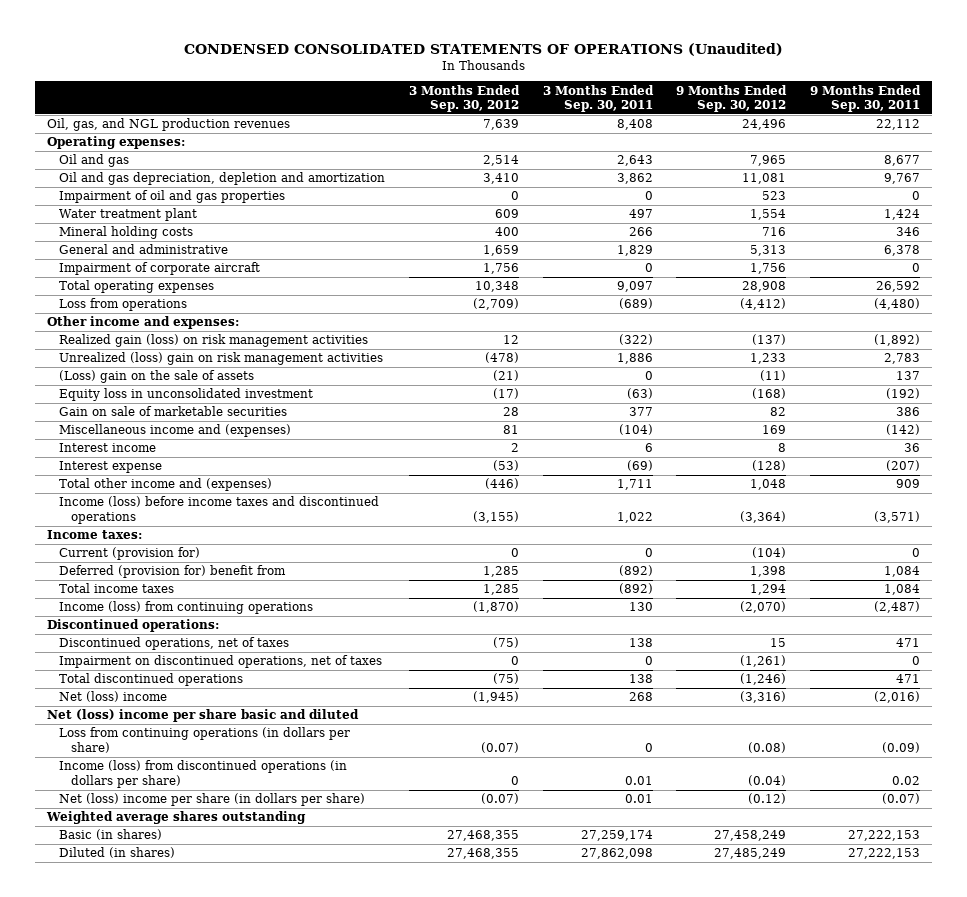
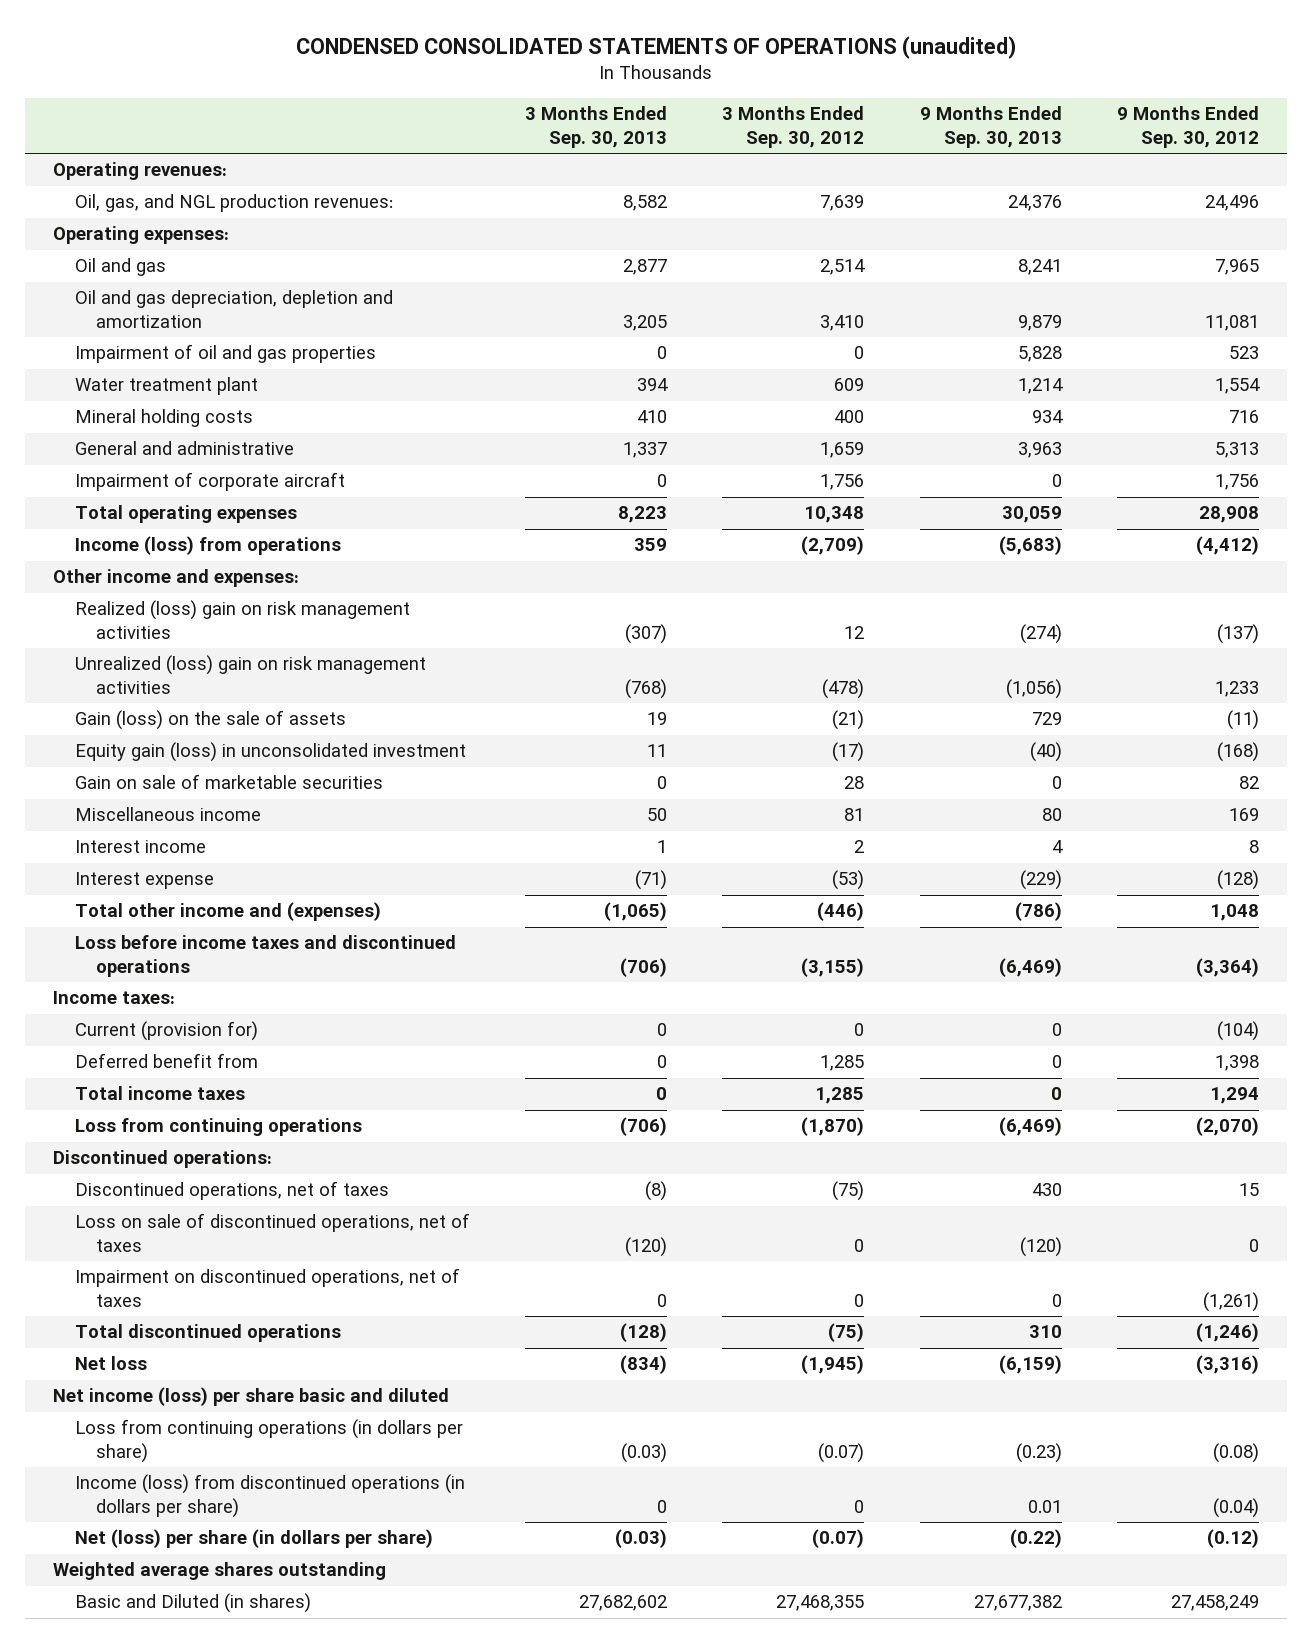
- CONDENSED CONSOLIDATED STATEMENTS OF OPERATIONS (Unaudited)
+ CONDENSED CONSOLIDATED STATEMENTS OF OPERATIONS (unaudited)
- | 3 Months Ended Sep. 30, 2012 | 3 Months Ended Sep. 30, 2011 | 9 Months Ended Sep. 30, 2012 | 9 Months Ended Sep. 30, 2011
+ | 3 Months Ended Sep. 30, 2013 | 3 Months Ended Sep. 30, 2012 | 9 Months Ended Sep. 30, 2013 | 9 Months Ended Sep. 30, 2012
- Oil, gas, and NGL production revenues | 7,639 | 8,408 | 24,496 | 22,112
+ Operating revenues:
+ Oil, gas, and NGL production revenues: | 8,582 | 7,639 | 24,376 | 24,496
- Loss from operations | (2,709) | (689) | (4,412) | (4,480)
+ Income (loss) from operations | 359 | (2,709) | (5,683) | (4,412)
- Realized gain (loss) on risk management activities | 12 | (322) | (137) | (1,892)
+ Realized (loss) gain on risk management activities | (307) | 12 | (274) | (137)
- (Loss) gain on the sale of assets | (21) | 0 | (11) | 137
- Equity loss in unconsolidated investment | (17) | (63) | (168) | (192)
+ Gain (loss) on the sale of assets | 19 | (21) | 729 | (11)
+ Equity gain (loss) in unconsolidated investment | 11 | (17) | (40) | (168)
- Miscellaneous income and (expenses) | 81 | (104) | 169 | (142)
+ Miscellaneous income | 50 | 81 | 80 | 169
- Income (loss) before income taxes and discontinued operations | (3,155) | 1,022 | (3,364) | (3,571)
+ Loss before income taxes and discontinued operations | (706) | (3,155) | (6,469) | (3,364)
- Deferred (provision for) benefit from | 1,285 | (892) | 1,398 | 1,084
+ Deferred benefit from | 0 | 1,285 | 0 | 1,398
- Income (loss) from continuing operations | (1,870) | 130 | (2,070) | (2,487)
+ Loss from continuing operations | (706) | (1,870) | (6,469) | (2,070)
+ Loss on sale of discontinued operations, net of taxes | (120) | 0 | (120) | 0
- Net (loss) income | (1,945) | 268 | (3,316) | (2,016)
- Net (loss) income per share basic and diluted
+ Net loss | (834) | (1,945) | (6,159) | (3,316)
+ Net income (loss) per share basic and diluted
- Net (loss) income per share (in dollars per share) | (0.07) | 0.01 | (0.12) | (0.07)
+ Net (loss) per share (in dollars per share) | (0.03) | (0.07) | (0.22) | (0.12)
- Basic (in shares) | 27,468,355 | 27,259,174 | 27,458,249 | 27,222,153
- Diluted (in shares) | 27,468,355 | 27,862,098 | 27,485,249 | 27,222,153
+ Basic and Diluted (in shares) | 27,682,602 | 27,468,355 | 27,677,382 | 27,458,249

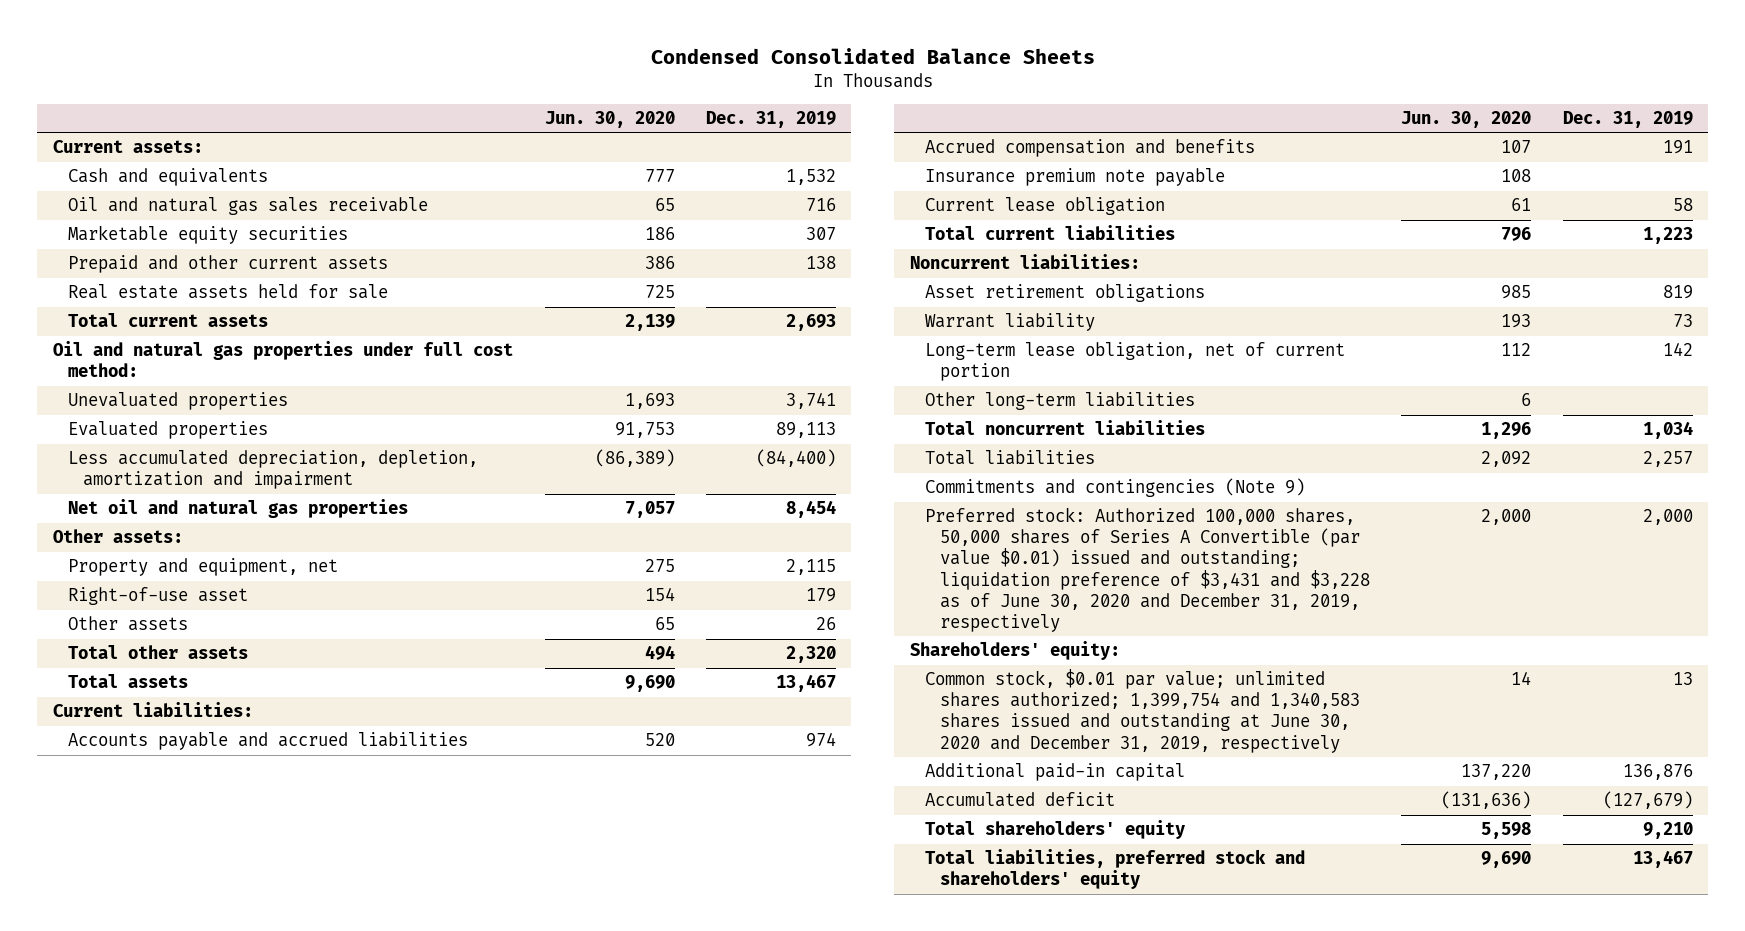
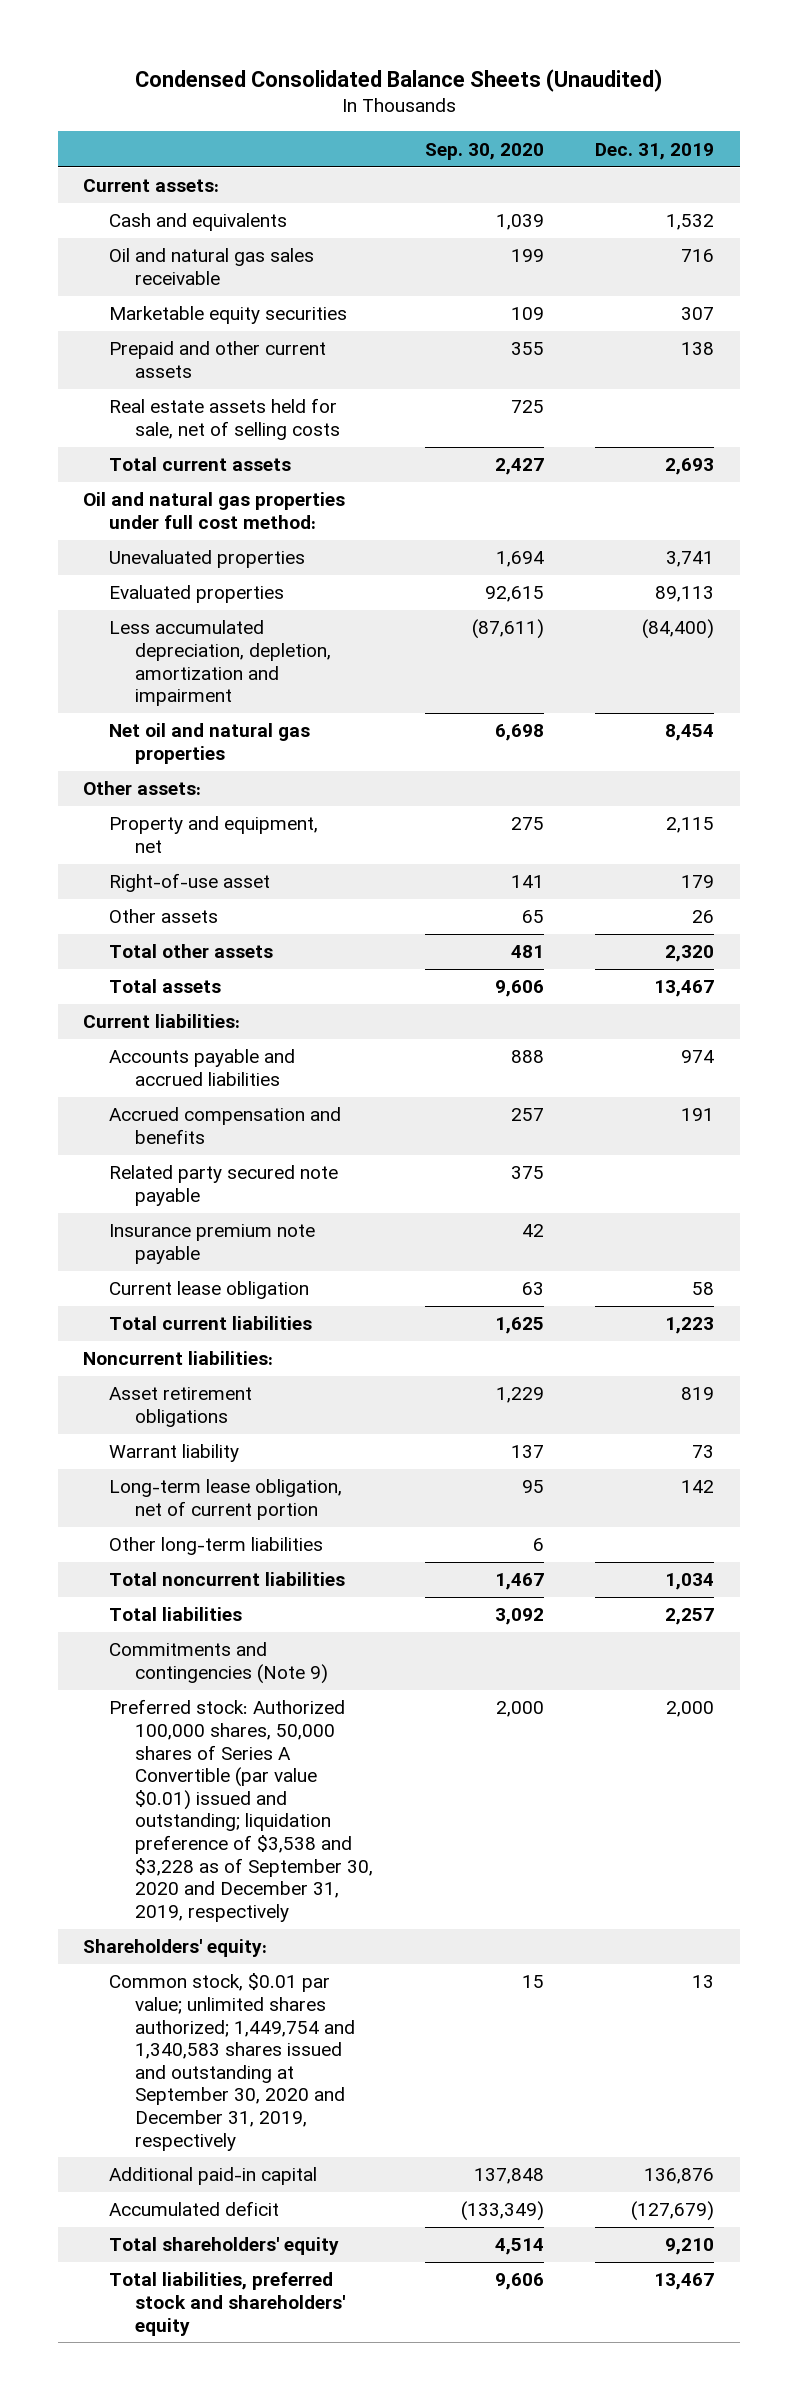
- Condensed Consolidated Balance Sheets
+ Condensed Consolidated Balance Sheets (Unaudited)
- | Jun. 30, 2020 | Dec. 31, 2019
+ | Sep. 30, 2020 | Dec. 31, 2019
- Real estate assets held for sale | 725 |
+ Real estate assets held for sale, net of selling costs | 725 |
+ Related party secured note payable | 375 |
- Preferred stock: Authorized 100,000 shares, 50,000 shares of Series A Convertible (par value $0.01) issued and outstanding; liquidation preference of $3,431 and $3,228 as of June 30, 2020 and December 31, 2019, respectively | 2,000 | 2,000
+ Preferred stock: Authorized 100,000 shares, 50,000 shares of Series A Convertible (par value $0.01) issued and outstanding; liquidation preference of $3,538 and $3,228 as of September 30, 2020 and December 31, 2019, respectively | 2,000 | 2,000
- Common stock, $0.01 par value; unlimited shares authorized; 1,399,754 and 1,340,583 shares issued and outstanding at June 30, 2020 and December 31, 2019, respectively | 14 | 13
+ Common stock, $0.01 par value; unlimited shares authorized; 1,449,754 and 1,340,583 shares issued and outstanding at September 30, 2020 and December 31, 2019, respectively | 15 | 13

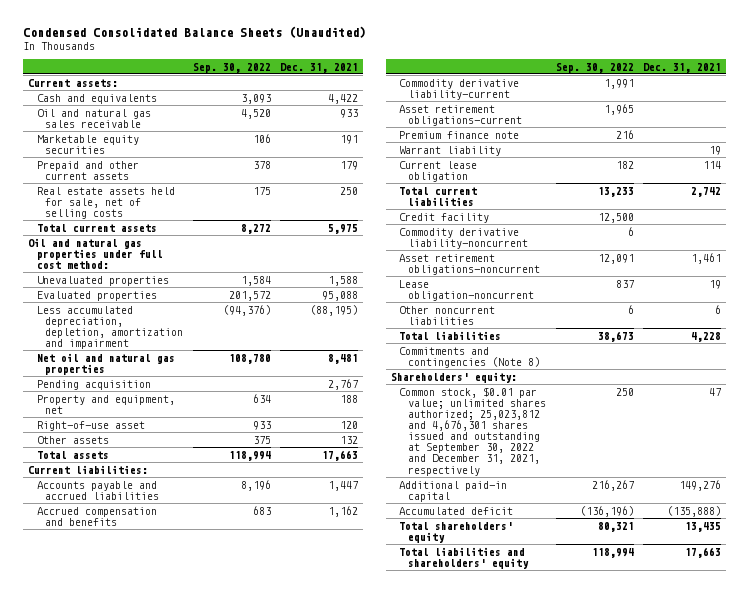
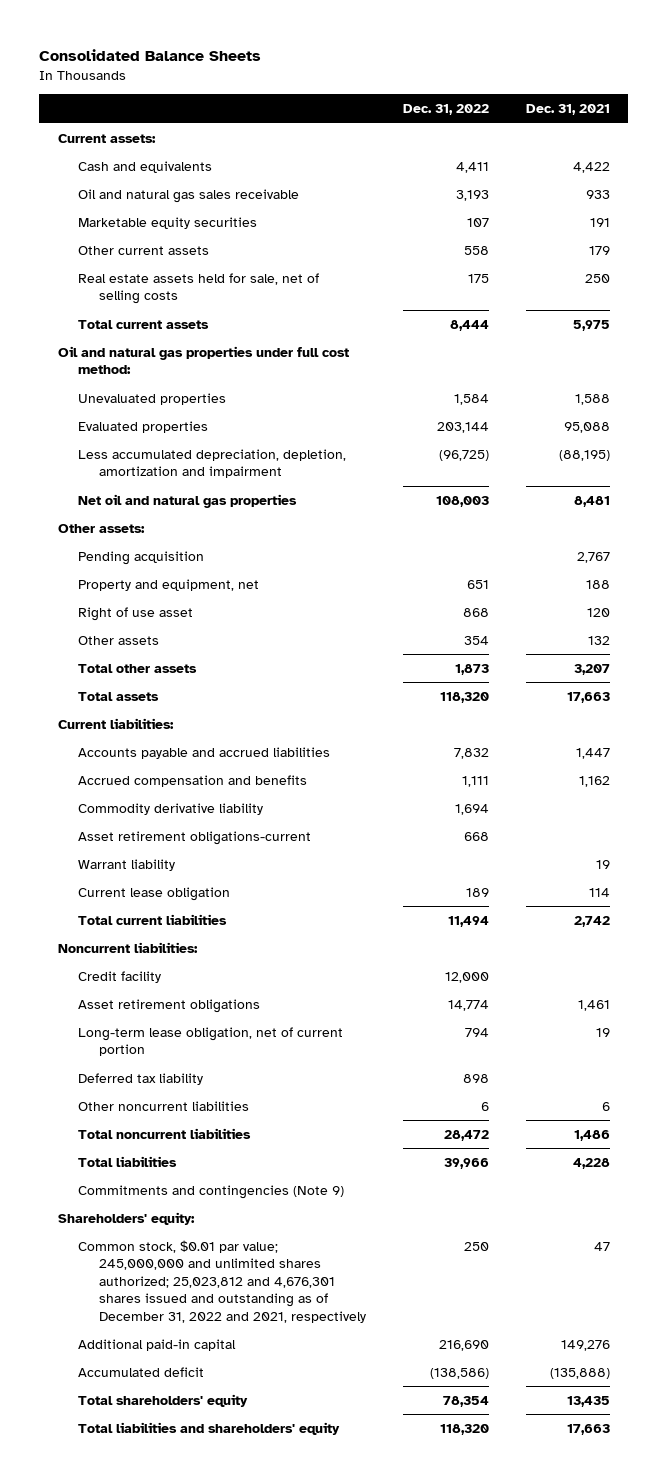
- Condensed Consolidated Balance Sheets (Unaudited)
+ Consolidated Balance Sheets
- | Sep. 30, 2022 | Dec. 31, 2021
+ | Dec. 31, 2022 | Dec. 31, 2021
- Prepaid and other current assets | 378 | 179
+ Other current assets | 558 | 179
+ Other assets:
- Right-of-use asset | 933 | 120
+ Right of use asset | 868 | 120
+ Total other assets | 1,873 | 3,207
- Commodity derivative liability-current | 1,991 |
+ Commodity derivative liability | 1,694 |
- Premium finance note | 216 |
+ Noncurrent liabilities:
- Commodity derivative liability-noncurrent | 6 |
- Asset retirement obligations-noncurrent | 12,091 | 1,461
- Lease obligation-noncurrent | 837 | 19
+ Asset retirement obligations | 14,774 | 1,461
+ Long-term lease obligation, net of current portion | 794 | 19
+ Deferred tax liability | 898 |
+ Total noncurrent liabilities | 28,472 | 1,486
- Commitments and contingencies (Note 8)
+ Commitments and contingencies (Note 9)
- Common stock, $0.01 par value; unlimited shares authorized; 25,023,812 and 4,676,301 shares issued and outstanding at September 30, 2022 and December 31, 2021, respectively | 250 | 47
+ Common stock, $0.01 par value; 245,000,000 and unlimited shares authorized; 25,023,812 and 4,676,301 shares issued and outstanding as of December 31, 2022 and 2021, respectively | 250 | 47

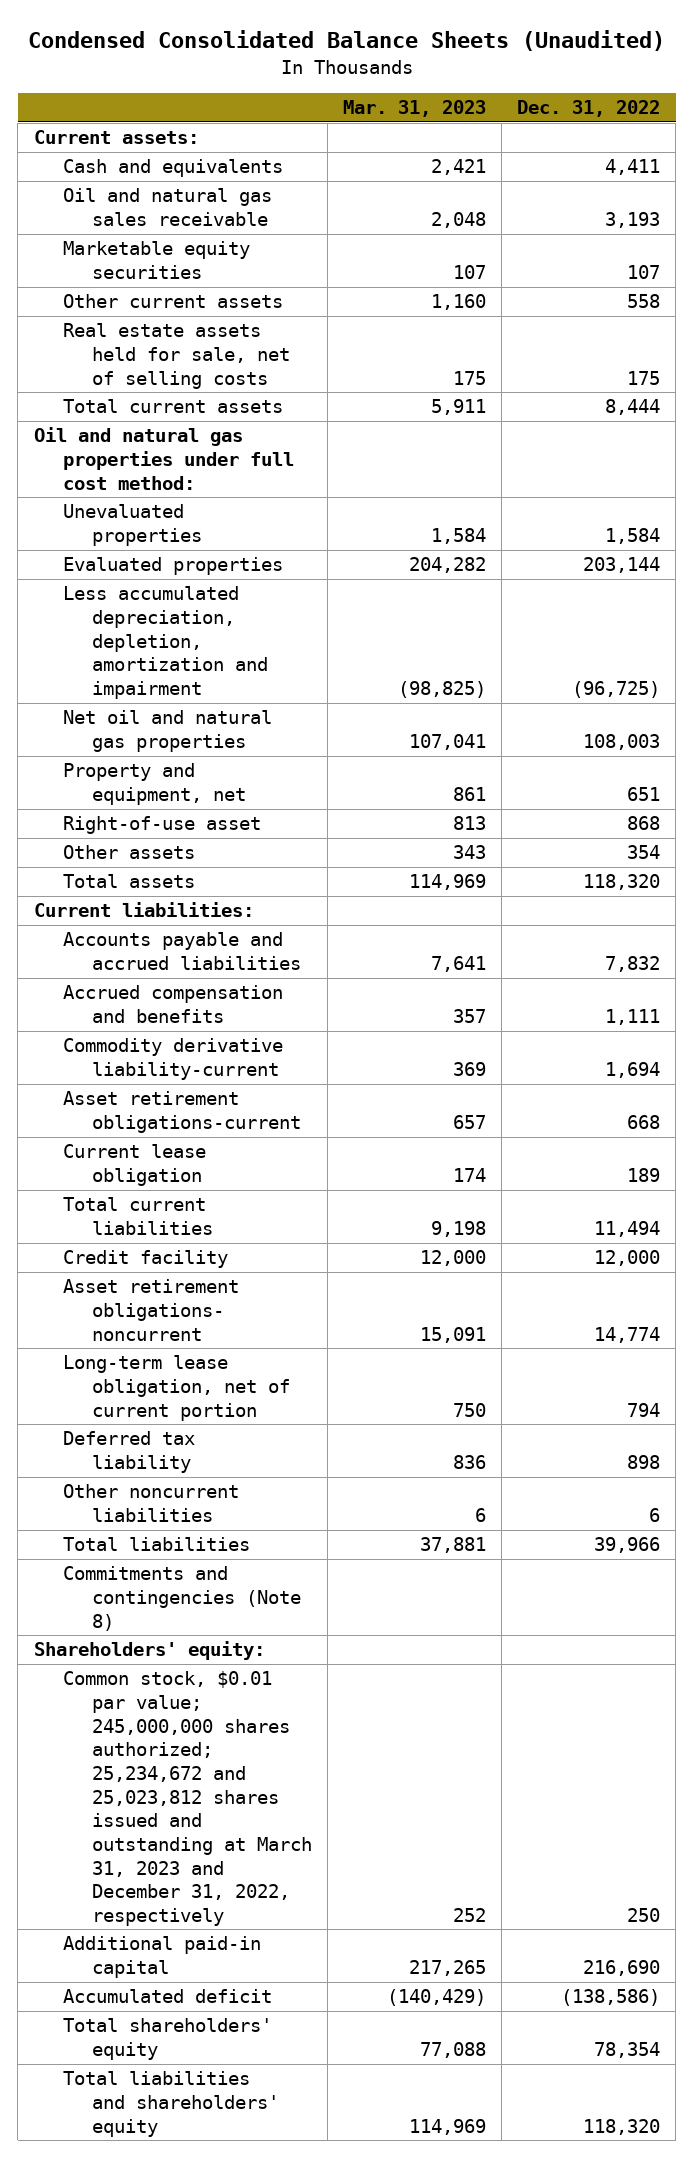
- Consolidated Balance Sheets
+ Condensed Consolidated Balance Sheets (Unaudited)
- | Dec. 31, 2022 | Dec. 31, 2021
+ | Mar. 31, 2023 | Dec. 31, 2022
- Other assets:
- Pending acquisition | | 2,767
- Right of use asset | 868 | 120
+ Right-of-use asset | 813 | 868
- Total other assets | 1,873 | 3,207
- Commodity derivative liability | 1,694 |
+ Commodity derivative liability-current | 369 | 1,694
- Warrant liability | | 19
- Noncurrent liabilities:
- Asset retirement obligations | 14,774 | 1,461
+ Asset retirement obligations- noncurrent | 15,091 | 14,774
- Total noncurrent liabilities | 28,472 | 1,486
- Commitments and contingencies (Note 9)
+ Commitments and contingencies (Note 8)
- Common stock, $0.01 par value; 245,000,000 and unlimited shares authorized; 25,023,812 and 4,676,301 shares issued and outstanding as of December 31, 2022 and 2021, respectively | 250 | 47
+ Common stock, $0.01 par value; 245,000,000 shares authorized; 25,234,672 and 25,023,812 shares issued and outstanding at March 31, 2023 and December 31, 2022, respectively | 252 | 250

